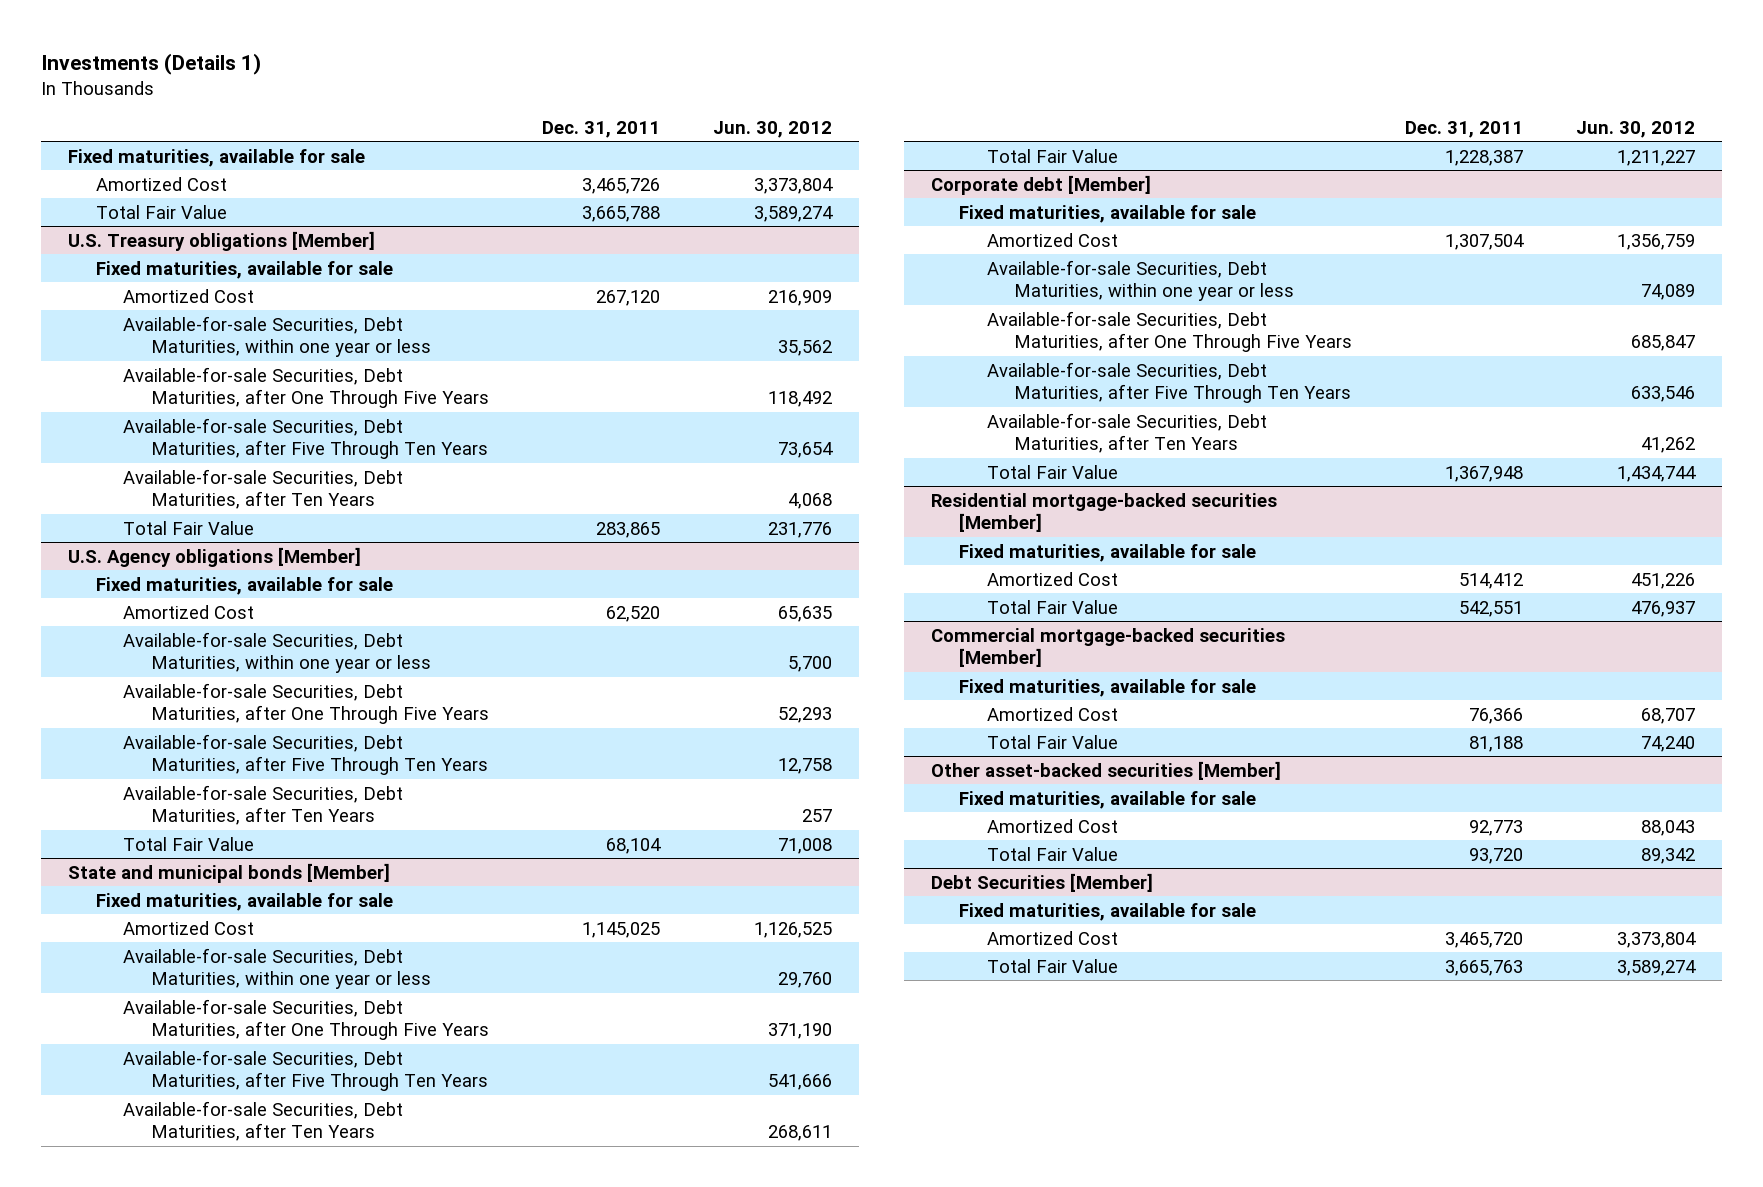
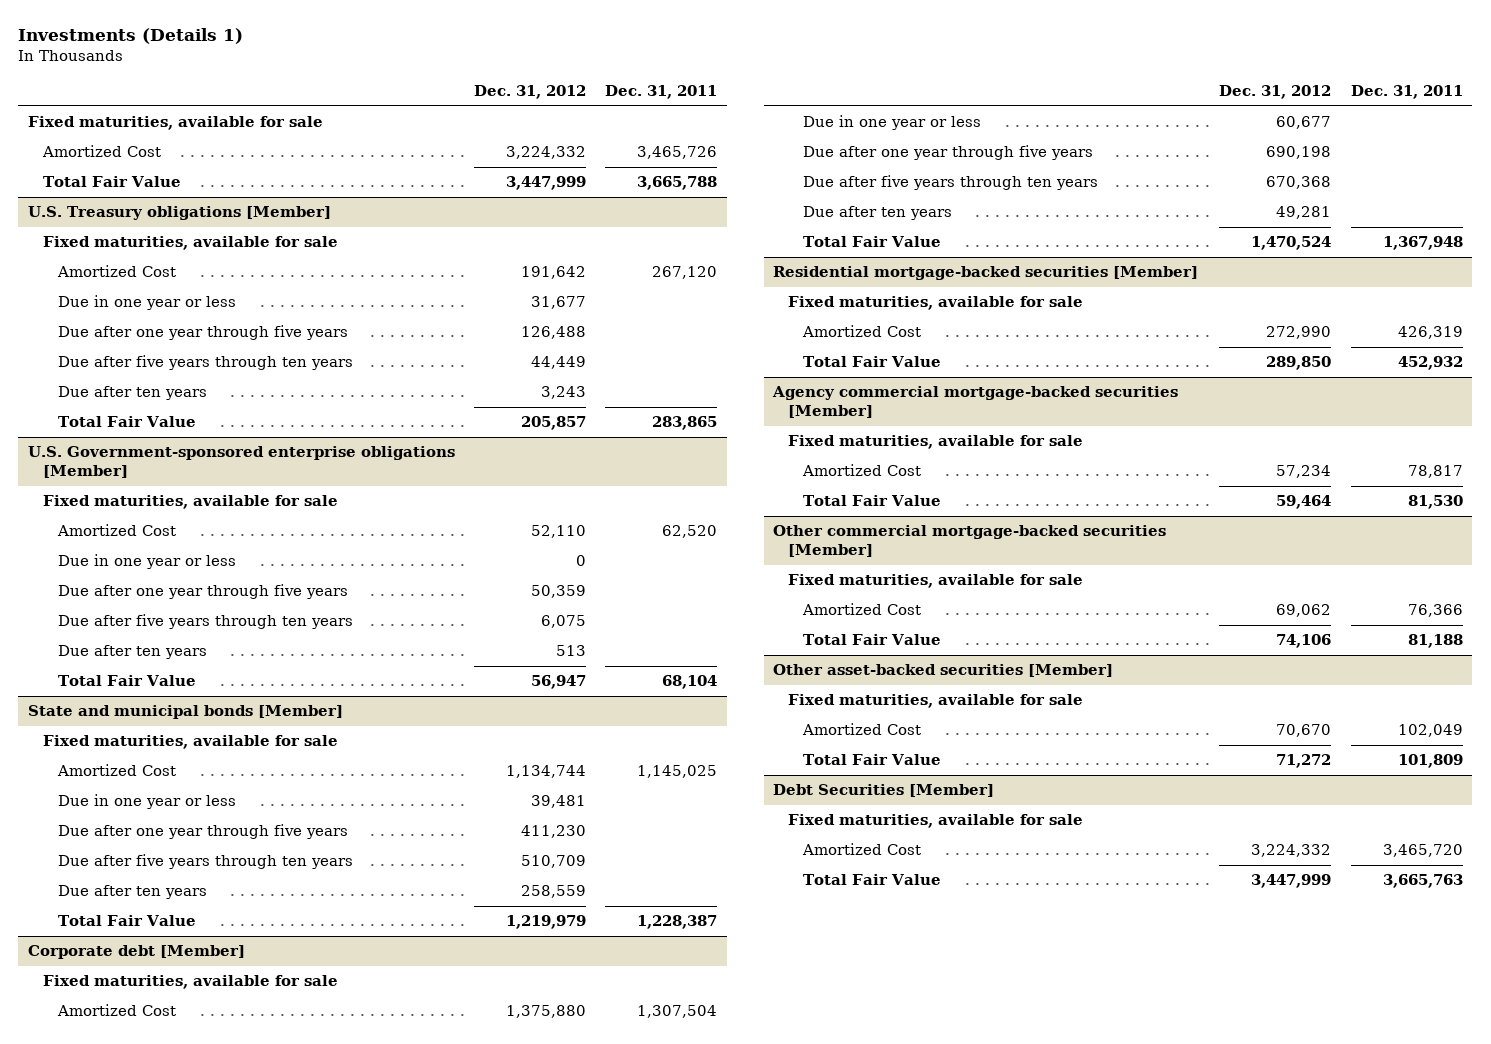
- | Dec. 31, 2011 | Jun. 30, 2012
+ | Dec. 31, 2012 | Dec. 31, 2011
@ U.S. Treasury obligations [Member]
- Available-for-sale Securities, Debt Maturities, within one year or less | | 35,562
- Available-for-sale Securities, Debt Maturities, after One Through Five Years | | 118,492
- Available-for-sale Securities, Debt Maturities, after Five Through Ten Years | | 73,654
- Available-for-sale Securities, Debt Maturities, after Ten Years | | 4,068
+ Due in one year or less | 31,677 |
+ Due after one year through five years | 126,488 |
+ Due after five years through ten years | 44,449 |
+ Due after ten years | 3,243 |
- U.S. Agency obligations [Member]
+ U.S. Government-sponsored enterprise obligations [Member]
- Available-for-sale Securities, Debt Maturities, within one year or less | | 5,700
- Available-for-sale Securities, Debt Maturities, after One Through Five Years | | 52,293
- Available-for-sale Securities, Debt Maturities, after Five Through Ten Years | | 12,758
- Available-for-sale Securities, Debt Maturities, after Ten Years | | 257
+ Due in one year or less | 0 |
+ Due after one year through five years | 50,359 |
+ Due after five years through ten years | 6,075 |
+ Due after ten years | 513 |
@ State and municipal bonds [Member]
- Available-for-sale Securities, Debt Maturities, within one year or less | | 29,760
- Available-for-sale Securities, Debt Maturities, after One Through Five Years | | 371,190
- Available-for-sale Securities, Debt Maturities, after Five Through Ten Years | | 541,666
- Available-for-sale Securities, Debt Maturities, after Ten Years | | 268,611
+ Due in one year or less | 39,481 |
+ Due after one year through five years | 411,230 |
+ Due after five years through ten years | 510,709 |
+ Due after ten years | 258,559 |
@ Corporate debt [Member]
- Available-for-sale Securities, Debt Maturities, within one year or less | | 74,089
- Available-for-sale Securities, Debt Maturities, after One Through Five Years | | 685,847
- Available-for-sale Securities, Debt Maturities, after Five Through Ten Years | | 633,546
- Available-for-sale Securities, Debt Maturities, after Ten Years | | 41,262
+ Due in one year or less | 60,677 |
+ Due after one year through five years | 690,198 |
+ Due after five years through ten years | 670,368 |
+ Due after ten years | 49,281 |
@ Residential mortgage-backed securities [Member]
- Amortized Cost | 514,412 | 451,226
- Total Fair Value | 542,551 | 476,937
- Commercial mortgage-backed securities [Member]
@ Residential mortgage-backed securities [Member]
+ Amortized Cost | 272,990 | 426,319
+ Total Fair Value | 289,850 | 452,932
+ Agency commercial mortgage-backed securities [Member]
+ Fixed maturities, available for sale
+ Amortized Cost | 57,234 | 78,817
+ Total Fair Value | 59,464 | 81,530
+ Other commercial mortgage-backed securities [Member]
@ Other asset-backed securities [Member]
- Amortized Cost | 92,773 | 88,043
- Total Fair Value | 93,720 | 89,342
+ Amortized Cost | 70,670 | 102,049
+ Total Fair Value | 71,272 | 101,809

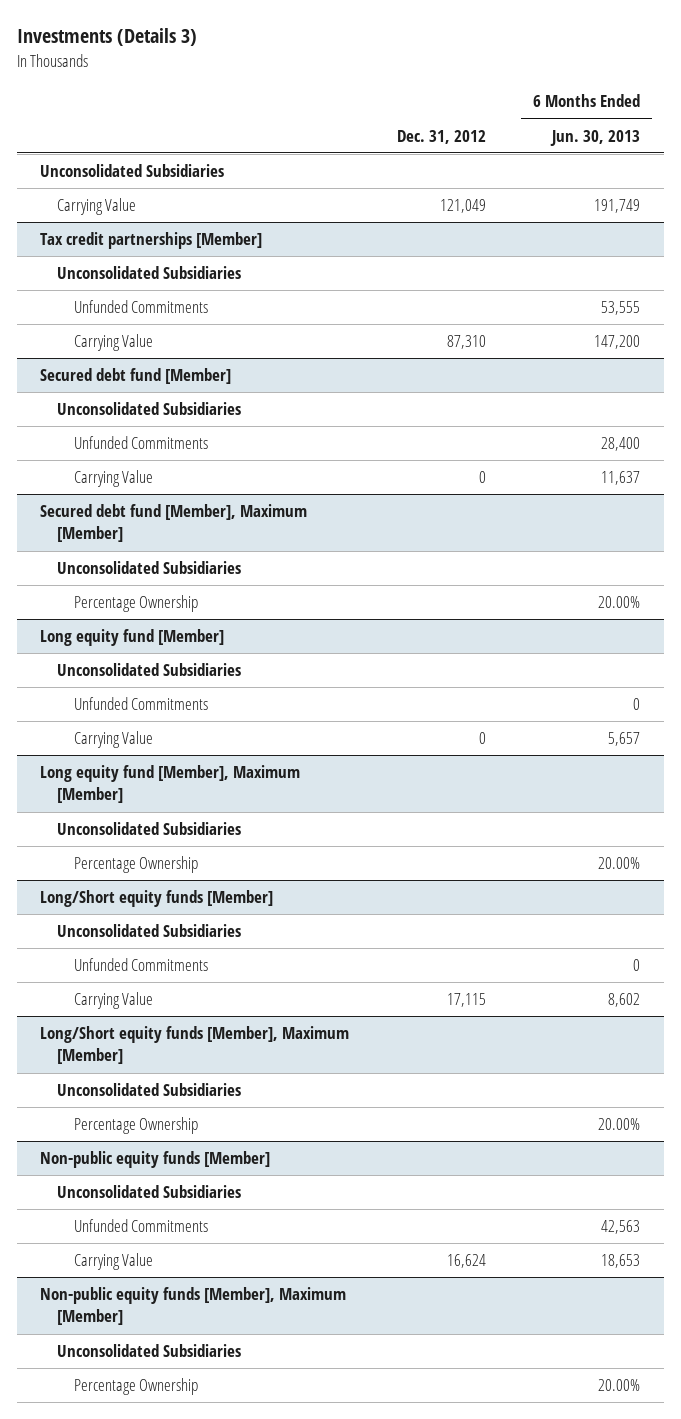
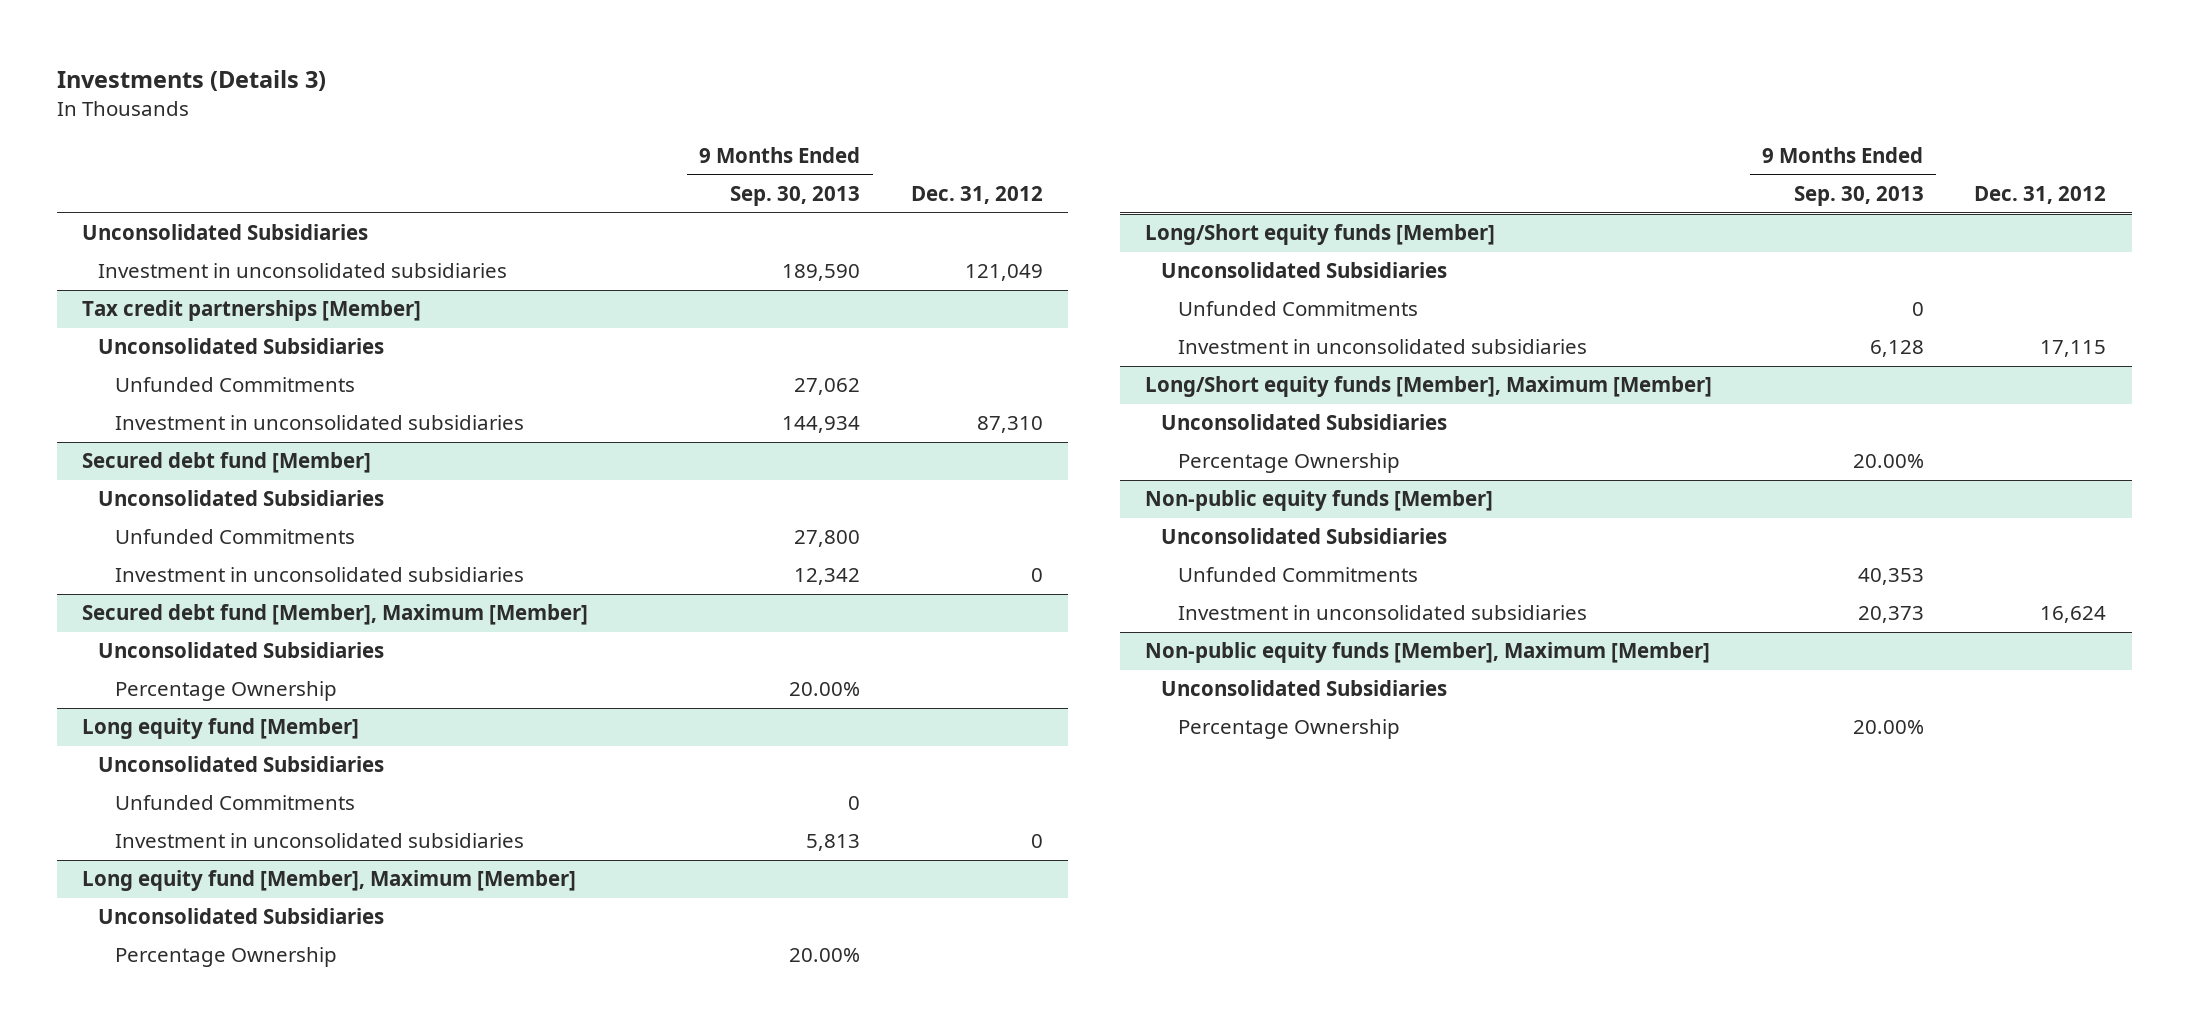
- | Dec. 31, 2012 | 6 Months Ended Jun. 30, 2013
+ | 9 Months Ended Sep. 30, 2013 | Dec. 31, 2012
- Carrying Value | 121,049 | 191,749
+ Investment in unconsolidated subsidiaries | 189,590 | 121,049
@ Tax credit partnerships [Member]
- Carrying Value | 87,310 | 147,200
+ Investment in unconsolidated subsidiaries | 144,934 | 87,310
@ Secured debt fund [Member]
- Carrying Value | 0 | 11,637
+ Investment in unconsolidated subsidiaries | 12,342 | 0
@ Long equity fund [Member]
- Carrying Value | 0 | 5,657
+ Investment in unconsolidated subsidiaries | 5,813 | 0
@ Long/Short equity funds [Member]
- Carrying Value | 17,115 | 8,602
+ Investment in unconsolidated subsidiaries | 6,128 | 17,115
@ Non-public equity funds [Member]
- Carrying Value | 16,624 | 18,653
+ Investment in unconsolidated subsidiaries | 20,373 | 16,624

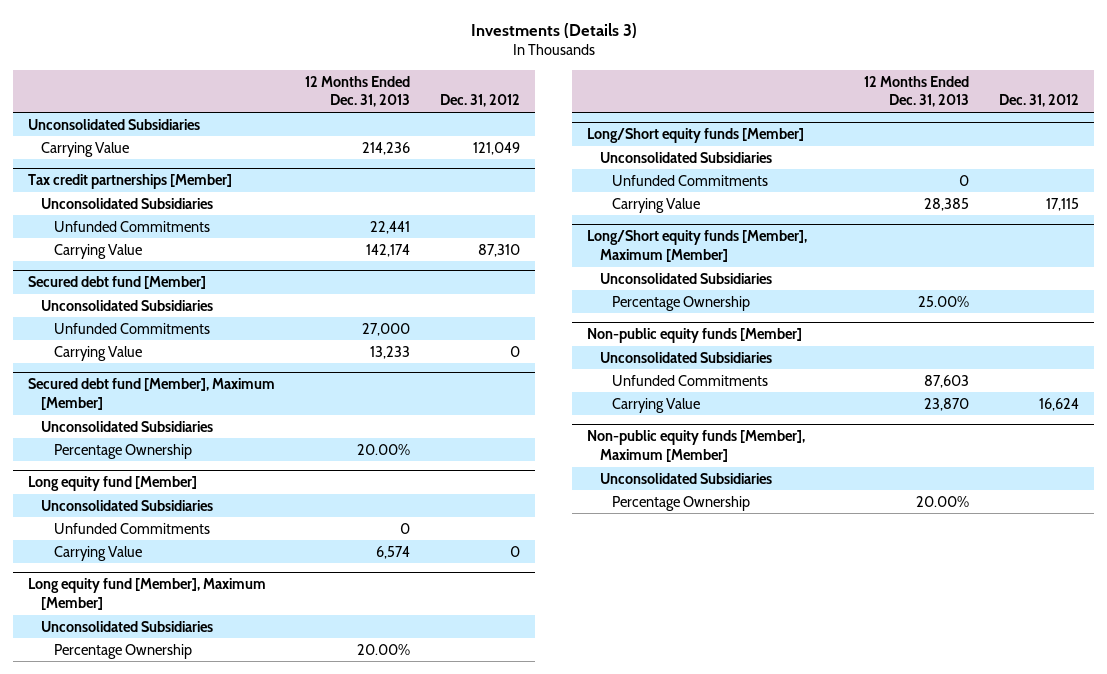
- | 9 Months Ended Sep. 30, 2013 | Dec. 31, 2012
+ | 12 Months Ended Dec. 31, 2013 | Dec. 31, 2012
- Investment in unconsolidated subsidiaries | 189,590 | 121,049
+ Carrying Value | 214,236 | 121,049
@ Tax credit partnerships [Member]
- Investment in unconsolidated subsidiaries | 144,934 | 87,310
+ Carrying Value | 142,174 | 87,310
@ Secured debt fund [Member]
- Investment in unconsolidated subsidiaries | 12,342 | 0
+ Carrying Value | 13,233 | 0
@ Long equity fund [Member]
- Investment in unconsolidated subsidiaries | 5,813 | 0
+ Carrying Value | 6,574 | 0
@ Long/Short equity funds [Member]
- Investment in unconsolidated subsidiaries | 6,128 | 17,115
+ Carrying Value | 28,385 | 17,115
@ Non-public equity funds [Member]
- Investment in unconsolidated subsidiaries | 20,373 | 16,624
+ Carrying Value | 23,870 | 16,624

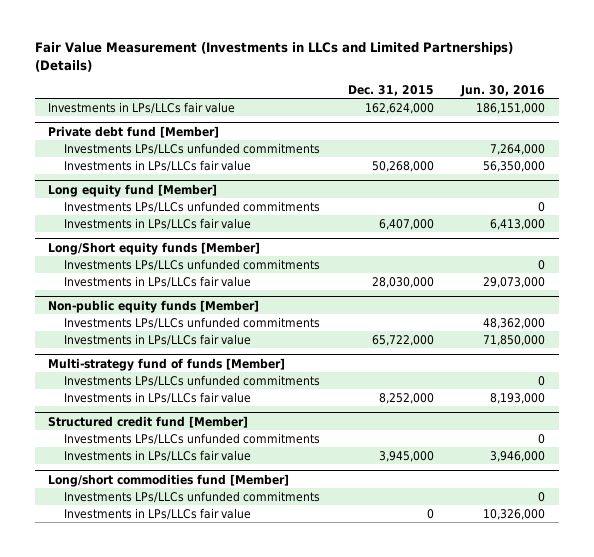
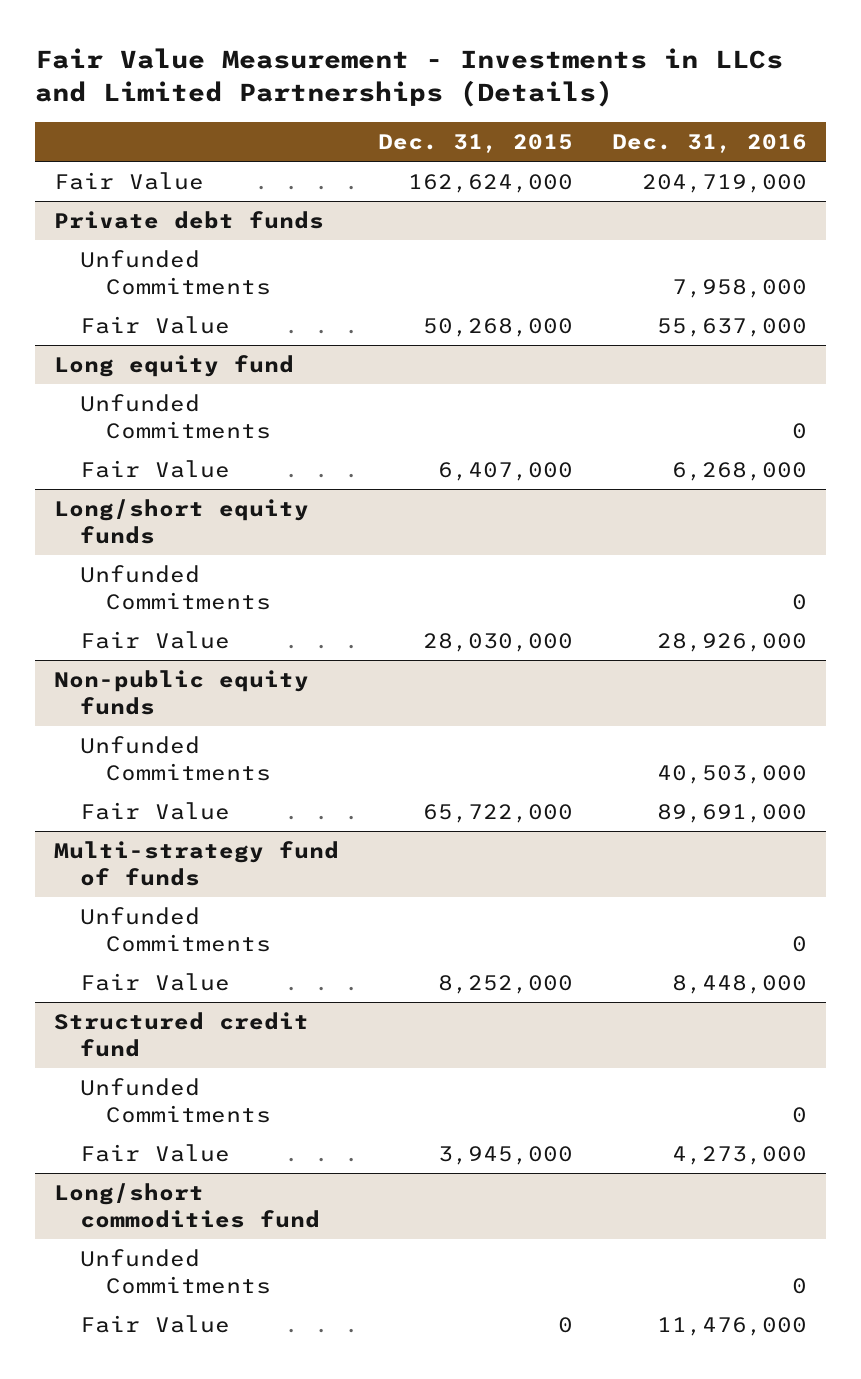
- Fair Value Measurement (Investments in LLCs and Limited Partnerships) (Details)
+ Fair Value Measurement - Investments in LLCs and Limited Partnerships (Details)
- | Dec. 31, 2015 | Jun. 30, 2016
+ | Dec. 31, 2015 | Dec. 31, 2016
- Investments in LPs/LLCs fair value | 162,624,000 | 186,151,000
- Private debt fund [Member]
- Investments LPs/LLCs unfunded commitments | | 7,264,000
- Investments in LPs/LLCs fair value | 50,268,000 | 56,350,000
- Long equity fund [Member]
- Investments LPs/LLCs unfunded commitments | | 0
- Investments in LPs/LLCs fair value | 6,407,000 | 6,413,000
- Long/Short equity funds [Member]
- Investments LPs/LLCs unfunded commitments | | 0
- Investments in LPs/LLCs fair value | 28,030,000 | 29,073,000
- Non-public equity funds [Member]
- Investments LPs/LLCs unfunded commitments | | 48,362,000
- Investments in LPs/LLCs fair value | 65,722,000 | 71,850,000
- Multi-strategy fund of funds [Member]
- Investments LPs/LLCs unfunded commitments | | 0
- Investments in LPs/LLCs fair value | 8,252,000 | 8,193,000
- Structured credit fund [Member]
- Investments LPs/LLCs unfunded commitments | | 0
- Investments in LPs/LLCs fair value | 3,945,000 | 3,946,000
- Long/short commodities fund [Member]
- Investments LPs/LLCs unfunded commitments | | 0
- Investments in LPs/LLCs fair value | 0 | 10,326,000
+ Fair Value | 162,624,000 | 204,719,000
+ Private debt funds
+ Unfunded Commitments | | 7,958,000
+ Fair Value | 50,268,000 | 55,637,000
+ Long equity fund
+ Unfunded Commitments | | 0
+ Fair Value | 6,407,000 | 6,268,000
+ Long/short equity funds
+ Unfunded Commitments | | 0
+ Fair Value | 28,030,000 | 28,926,000
+ Non-public equity funds
+ Unfunded Commitments | | 40,503,000
+ Fair Value | 65,722,000 | 89,691,000
+ Multi-strategy fund of funds
+ Unfunded Commitments | | 0
+ Fair Value | 8,252,000 | 8,448,000
+ Structured credit fund
+ Unfunded Commitments | | 0
+ Fair Value | 3,945,000 | 4,273,000
+ Long/short commodities fund
+ Unfunded Commitments | | 0
+ Fair Value | 0 | 11,476,000

